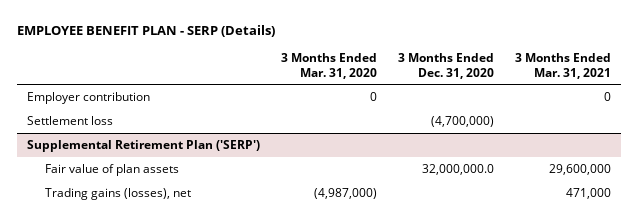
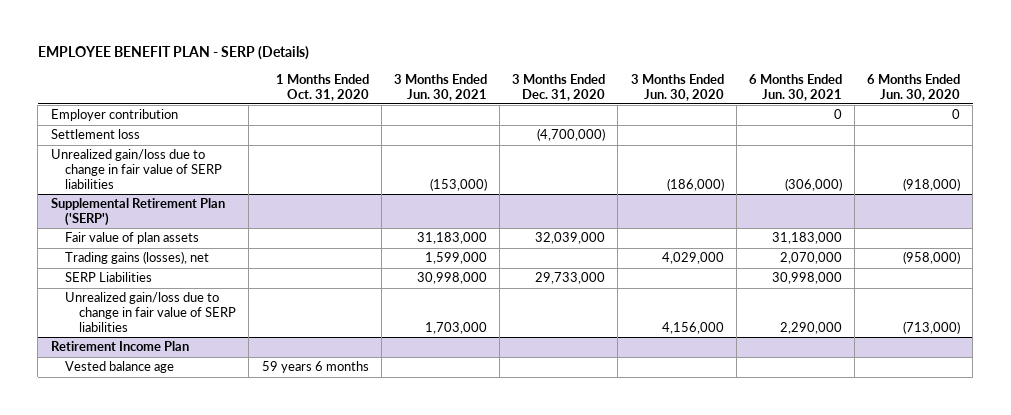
- | 3 Months Ended Mar. 31, 2020 | 3 Months Ended Dec. 31, 2020 | 3 Months Ended Mar. 31, 2021
+ | 1 Months Ended Oct. 31, 2020 | 3 Months Ended Jun. 30, 2021 | 3 Months Ended Dec. 31, 2020 | 3 Months Ended Jun. 30, 2020 | 6 Months Ended Jun. 30, 2021 | 6 Months Ended Jun. 30, 2020
+ Unrealized gain/loss due to change in fair value of SERP liabilities | | (153,000) | | (186,000) | (306,000) | (918,000)
@ Supplemental Retirement Plan ('SERP')
- Fair value of plan assets | | 32,000,000.0 | 29,600,000
+ Fair value of plan assets | | 31,183,000 | 32,039,000 | | 31,183,000 |
+ SERP Liabilities | | 30,998,000 | 29,733,000 | | 30,998,000 |
+ Unrealized gain/loss due to change in fair value of SERP liabilities | | 1,703,000 | | 4,156,000 | 2,290,000 | (713,000)
+ Retirement Income Plan
+ Vested balance age | 59 years 6 months | | | | |

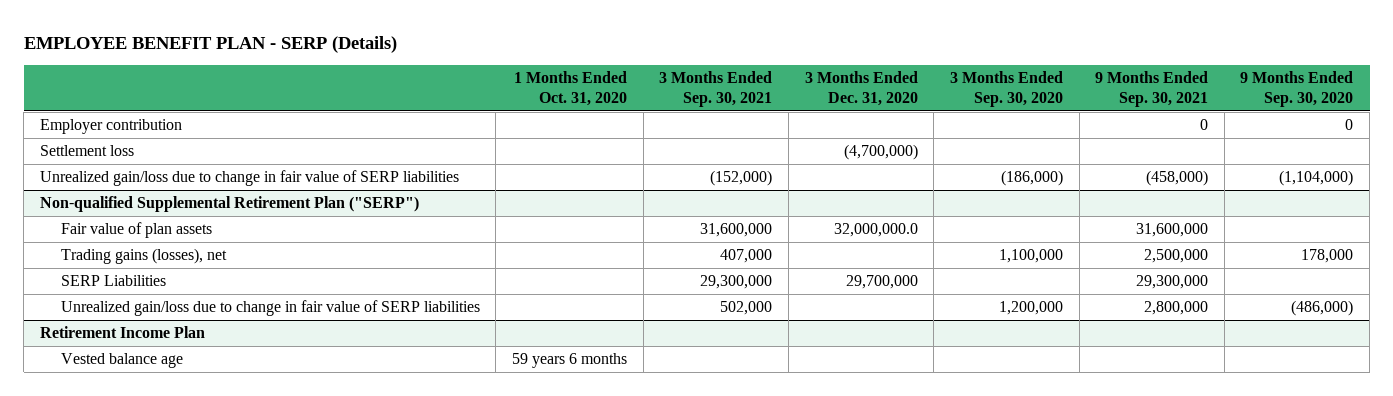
- | 1 Months Ended Oct. 31, 2020 | 3 Months Ended Jun. 30, 2021 | 3 Months Ended Dec. 31, 2020 | 3 Months Ended Jun. 30, 2020 | 6 Months Ended Jun. 30, 2021 | 6 Months Ended Jun. 30, 2020
+ | 1 Months Ended Oct. 31, 2020 | 3 Months Ended Sep. 30, 2021 | 3 Months Ended Dec. 31, 2020 | 3 Months Ended Sep. 30, 2020 | 9 Months Ended Sep. 30, 2021 | 9 Months Ended Sep. 30, 2020
- Supplemental Retirement Plan ('SERP')
- Fair value of plan assets | | 31,183,000 | 32,039,000 | | 31,183,000 |
+ Non-qualified Supplemental Retirement Plan ("SERP")
+ Fair value of plan assets | | 31,600,000 | 32,000,000.0 | | 31,600,000 |
- SERP Liabilities | | 30,998,000 | 29,733,000 | | 30,998,000 |
+ SERP Liabilities | | 29,300,000 | 29,700,000 | | 29,300,000 |

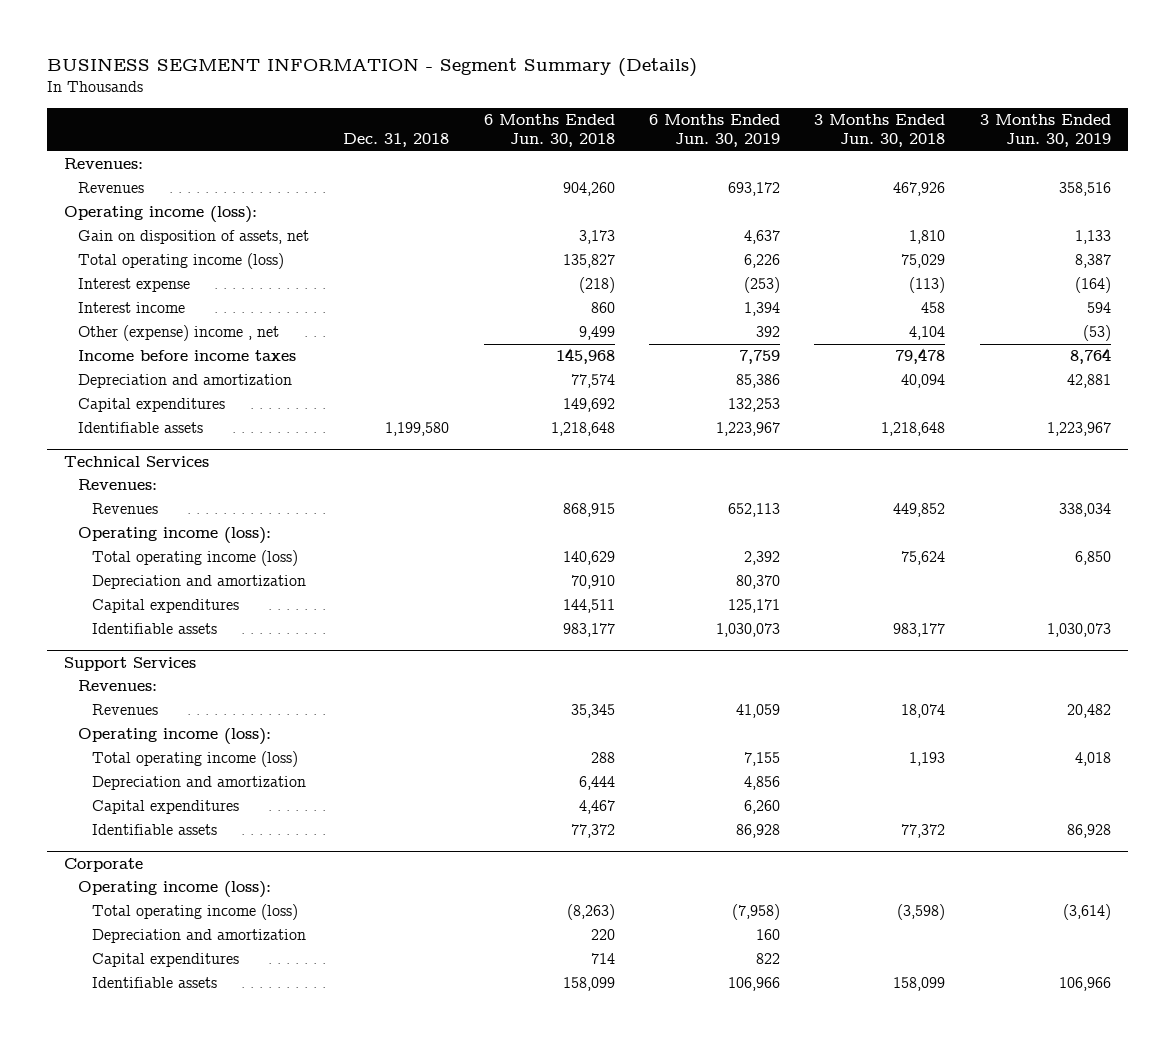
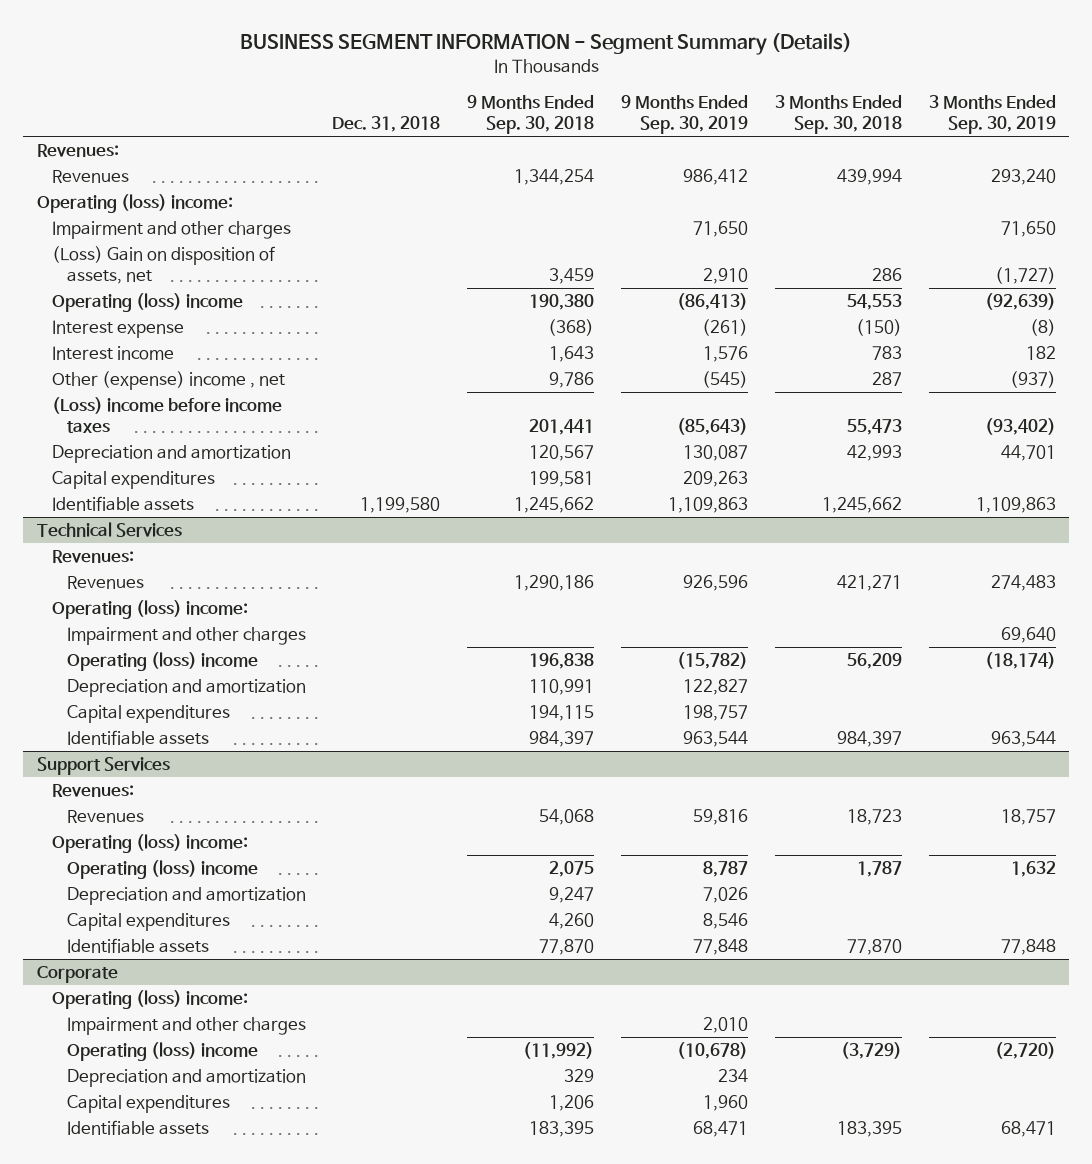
- | Dec. 31, 2018 | 6 Months Ended Jun. 30, 2018 | 6 Months Ended Jun. 30, 2019 | 3 Months Ended Jun. 30, 2018 | 3 Months Ended Jun. 30, 2019
+ | Dec. 31, 2018 | 9 Months Ended Sep. 30, 2018 | 9 Months Ended Sep. 30, 2019 | 3 Months Ended Sep. 30, 2018 | 3 Months Ended Sep. 30, 2019
- Operating income (loss):
- Gain on disposition of assets, net | | 3,173 | 4,637 | 1,810 | 1,133
- Total operating income (loss) | | 135,827 | 6,226 | 75,029 | 8,387
+ Operating (loss) income:
+ Impairment and other charges | | | 71,650 | | 71,650
+ (Loss) Gain on disposition of assets, net | | 3,459 | 2,910 | 286 | (1,727)
+ Operating (loss) income | | 190,380 | (86,413) | 54,553 | (92,639)
- Income before income taxes | | 145,968 | 7,759 | 79,478 | 8,764
+ (Loss) income before income taxes | | 201,441 | (85,643) | 55,473 | (93,402)
@ Technical Services
- Operating income (loss):
- Total operating income (loss) | | 140,629 | 2,392 | 75,624 | 6,850
+ Operating (loss) income:
+ Impairment and other charges | | | | | 69,640
+ Operating (loss) income | | 196,838 | (15,782) | 56,209 | (18,174)
@ Support Services
- Operating income (loss):
- Total operating income (loss) | | 288 | 7,155 | 1,193 | 4,018
+ Operating (loss) income:
+ Operating (loss) income | | 2,075 | 8,787 | 1,787 | 1,632
@ Corporate
- Operating income (loss):
- Total operating income (loss) | | (8,263) | (7,958) | (3,598) | (3,614)
+ Operating (loss) income:
+ Impairment and other charges | | | 2,010 | |
+ Operating (loss) income | | (11,992) | (10,678) | (3,729) | (2,720)

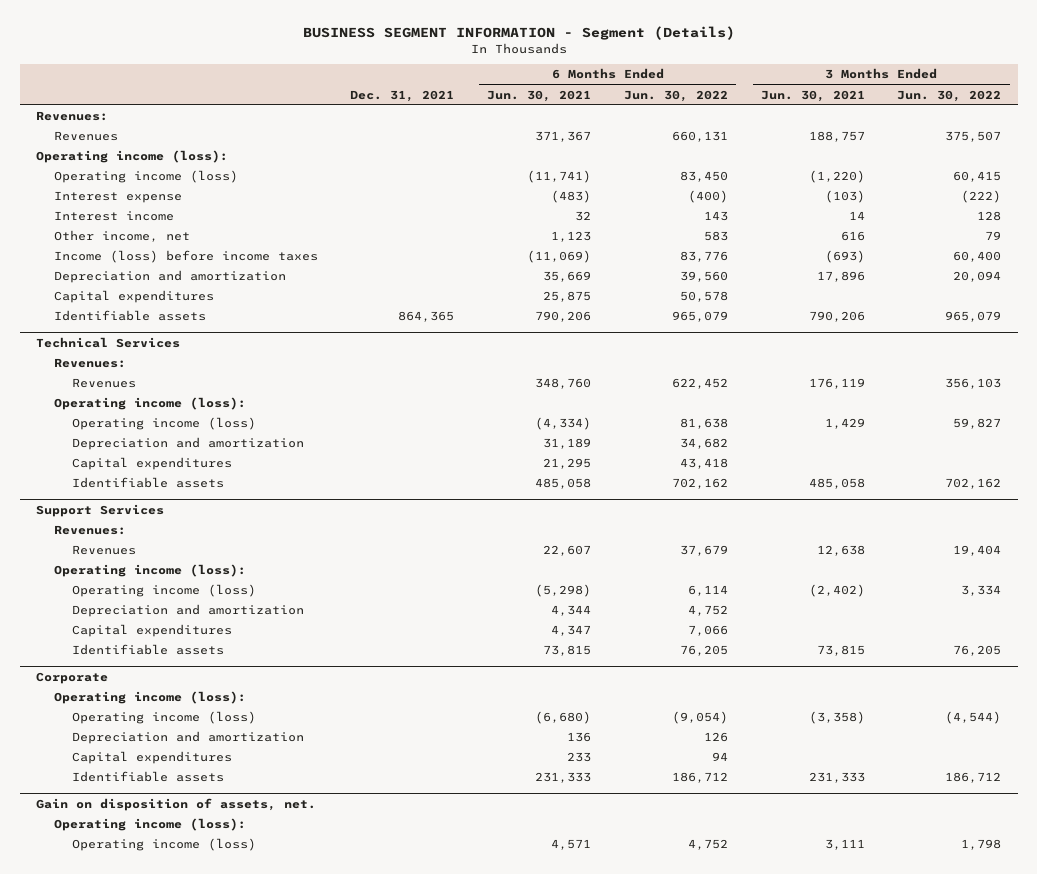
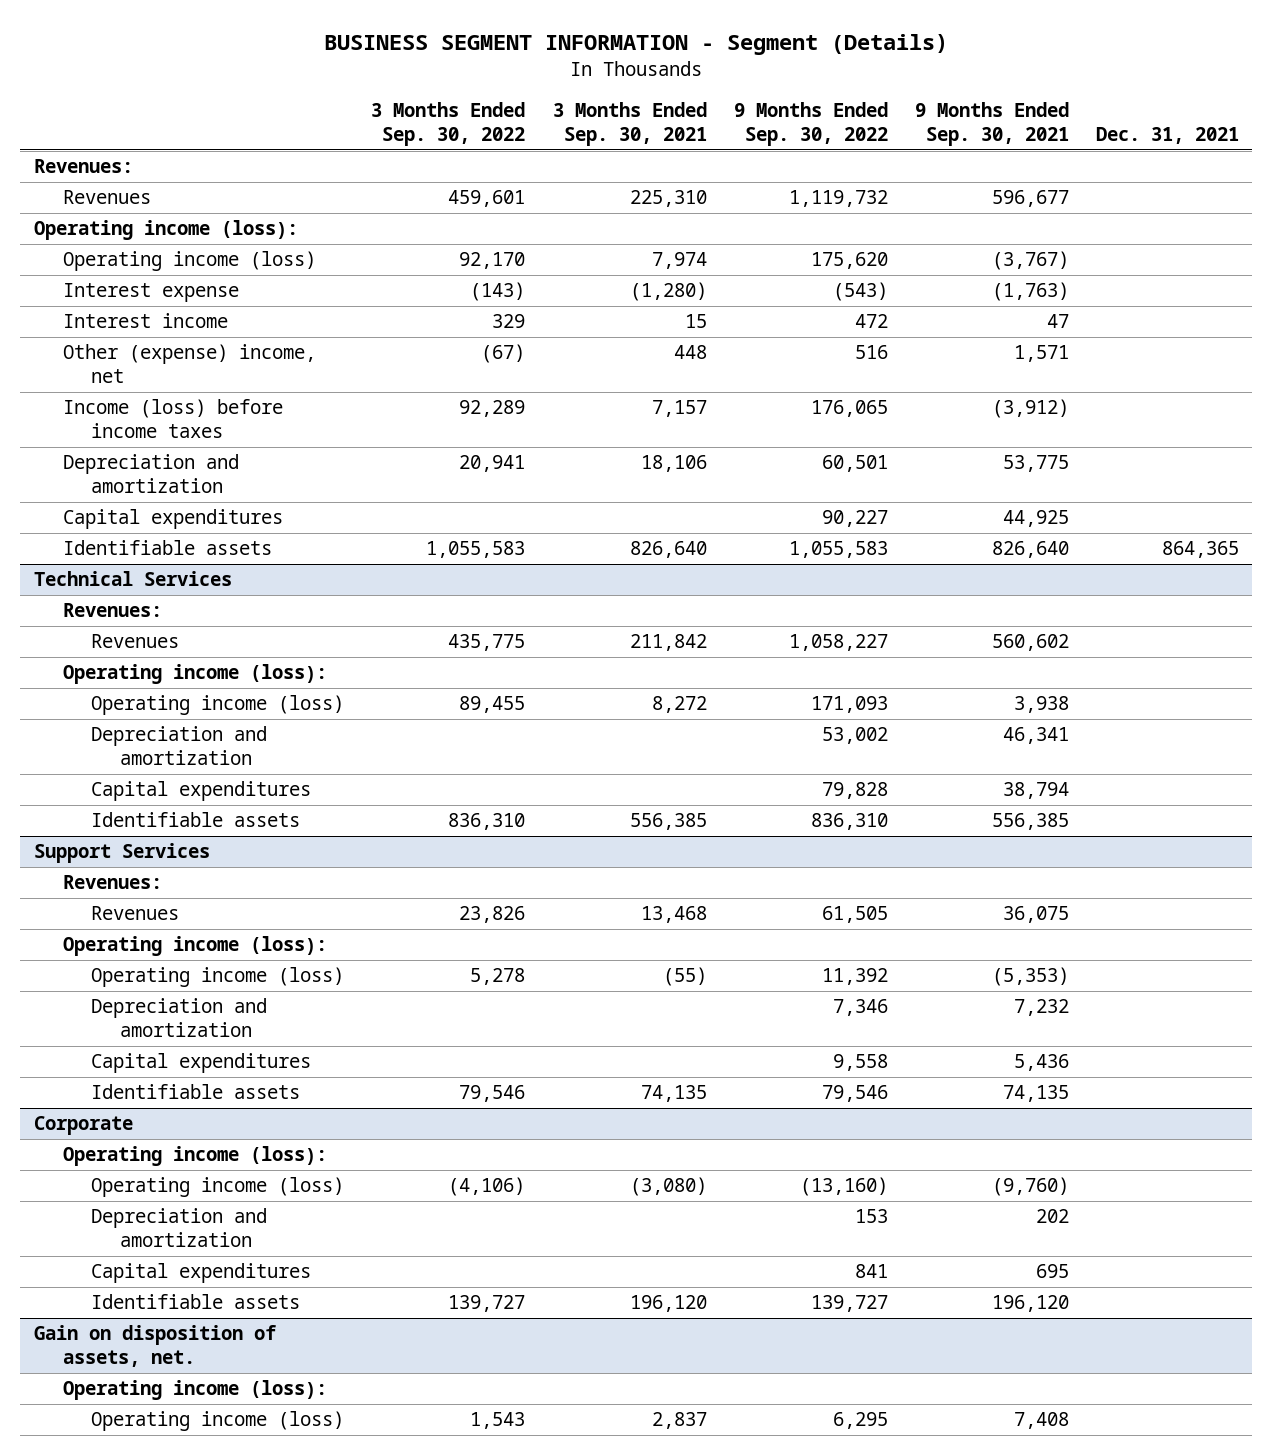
- | Dec. 31, 2021 | 6 Months Ended Jun. 30, 2021 | 6 Months Ended Jun. 30, 2022 | 3 Months Ended Jun. 30, 2021 | 3 Months Ended Jun. 30, 2022
+ | 3 Months Ended Sep. 30, 2022 | 3 Months Ended Sep. 30, 2021 | 9 Months Ended Sep. 30, 2022 | 9 Months Ended Sep. 30, 2021 | Dec. 31, 2021
- Other income, net | | 1,123 | 583 | 616 | 79
+ Other (expense) income, net | (67) | 448 | 516 | 1,571 |

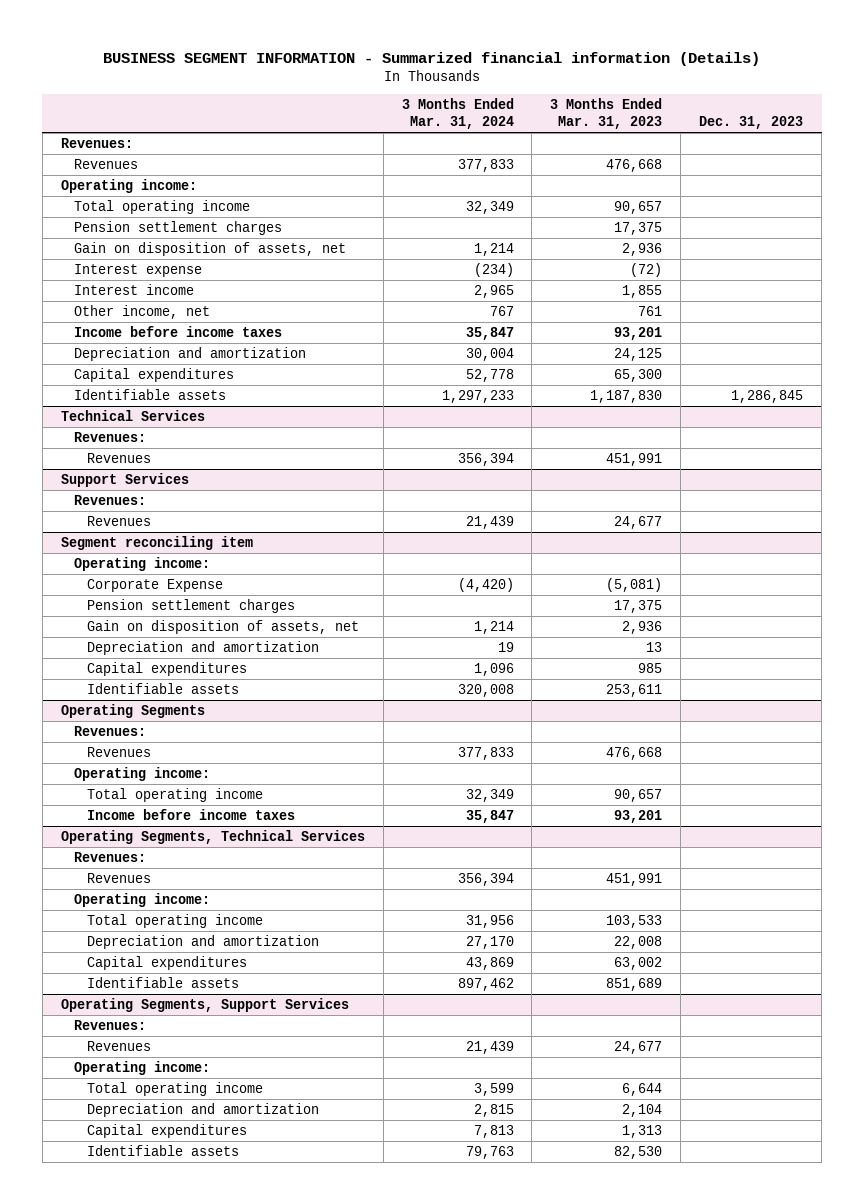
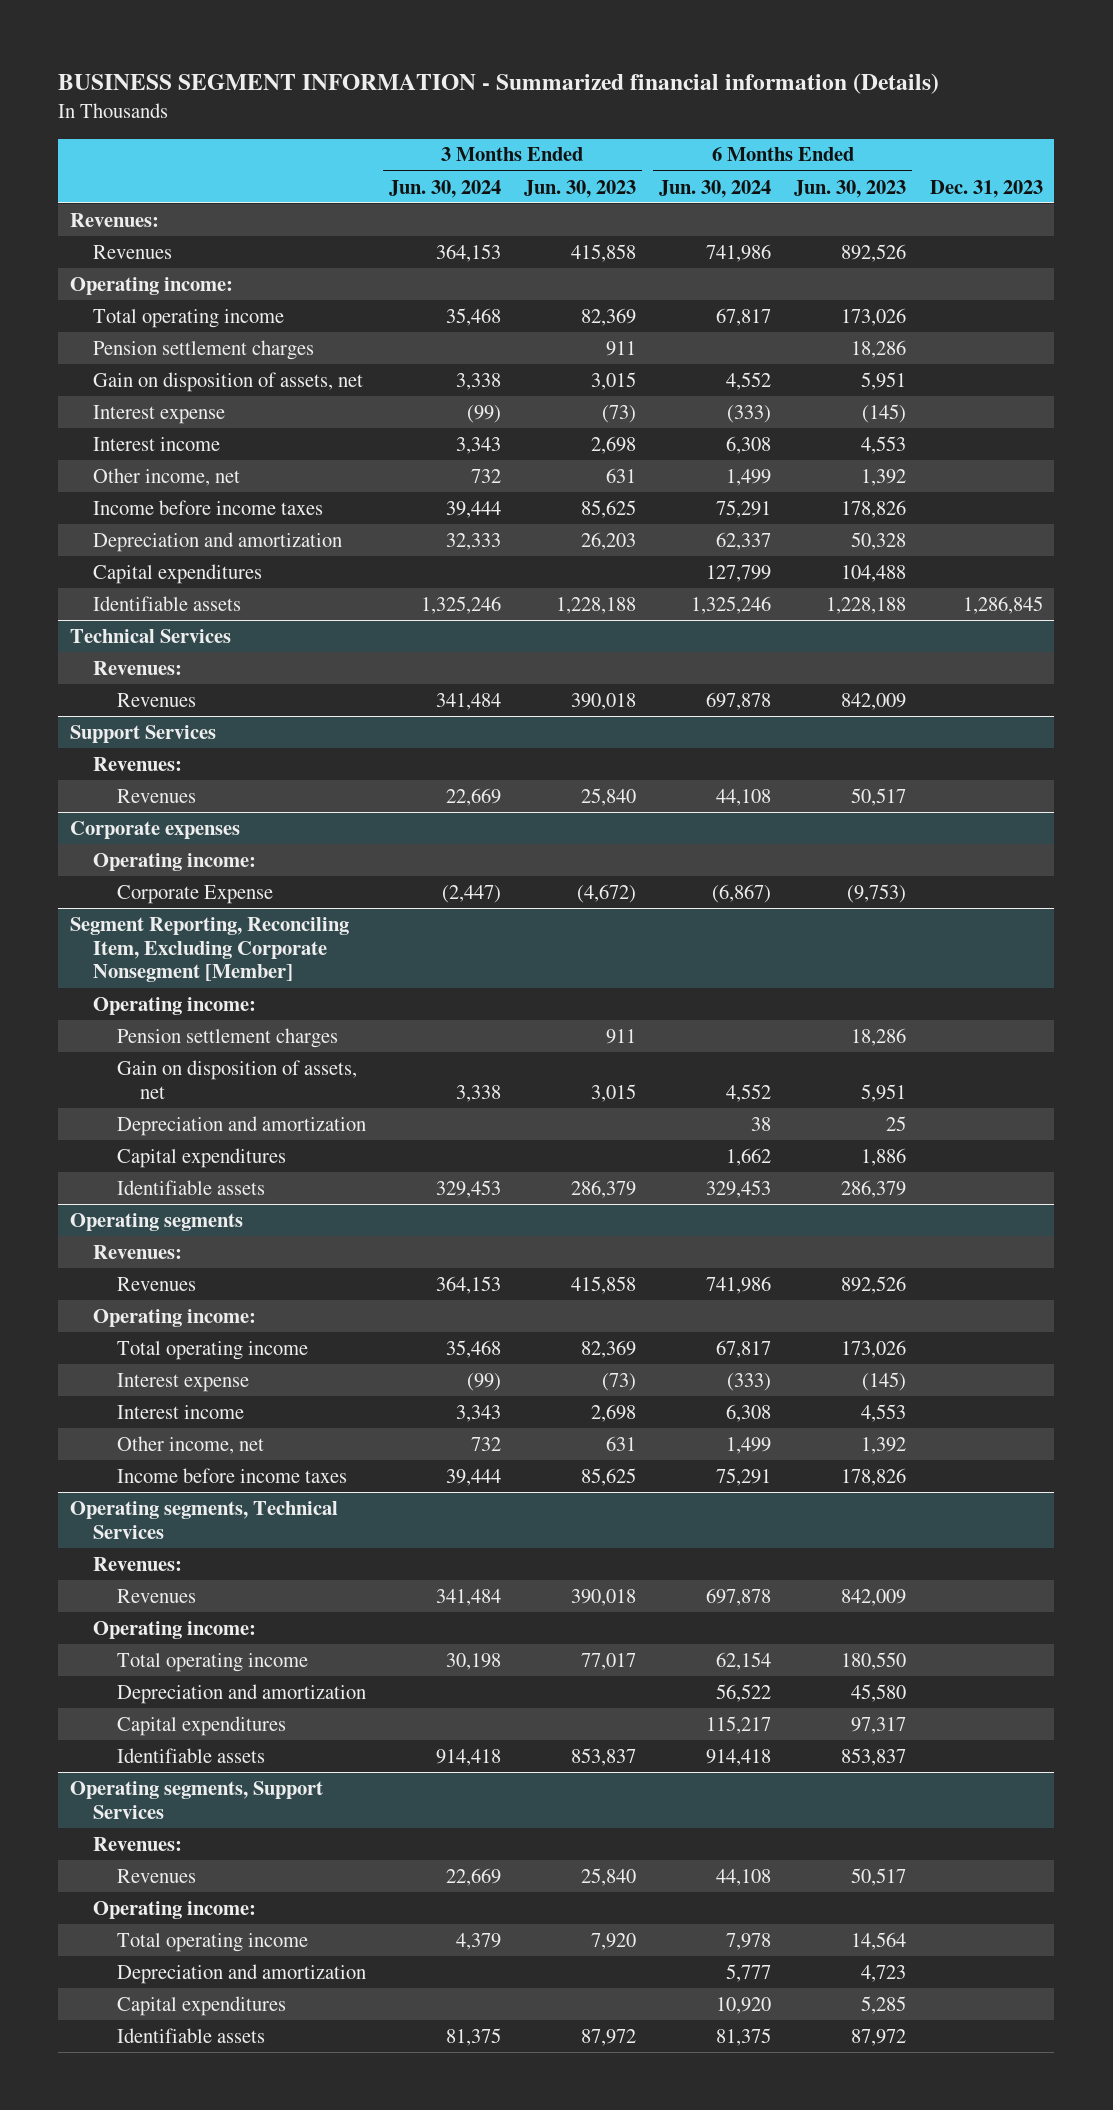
- | 3 Months Ended Mar. 31, 2024 | 3 Months Ended Mar. 31, 2023 | Dec. 31, 2023
+ | 3 Months Ended Jun. 30, 2024 | 3 Months Ended Jun. 30, 2023 | 6 Months Ended Jun. 30, 2024 | 6 Months Ended Jun. 30, 2023 | Dec. 31, 2023
- Segment reconciling item
+ Corporate expenses
+ Operating income:
+ Corporate Expense | (2,447) | (4,672) | (6,867) | (9,753) |
+ Segment Reporting, Reconciling Item, Excluding Corporate Nonsegment [Member]
- Corporate Expense | (4,420) | (5,081) |
- Operating Segments
+ Operating segments
+ Interest expense | (99) | (73) | (333) | (145) |
+ Interest income | 3,343 | 2,698 | 6,308 | 4,553 |
+ Other income, net | 732 | 631 | 1,499 | 1,392 |
- Operating Segments, Technical Services
+ Operating segments, Technical Services
- Operating Segments, Support Services
+ Operating segments, Support Services

